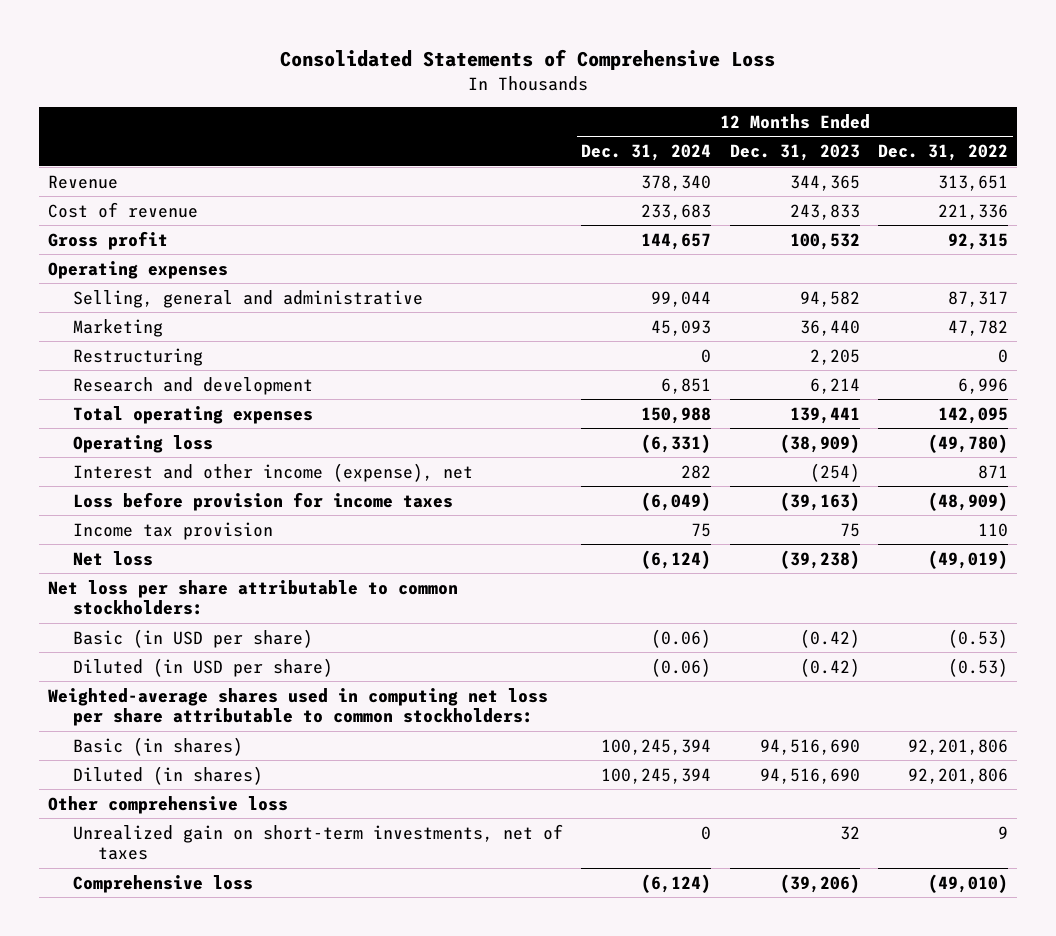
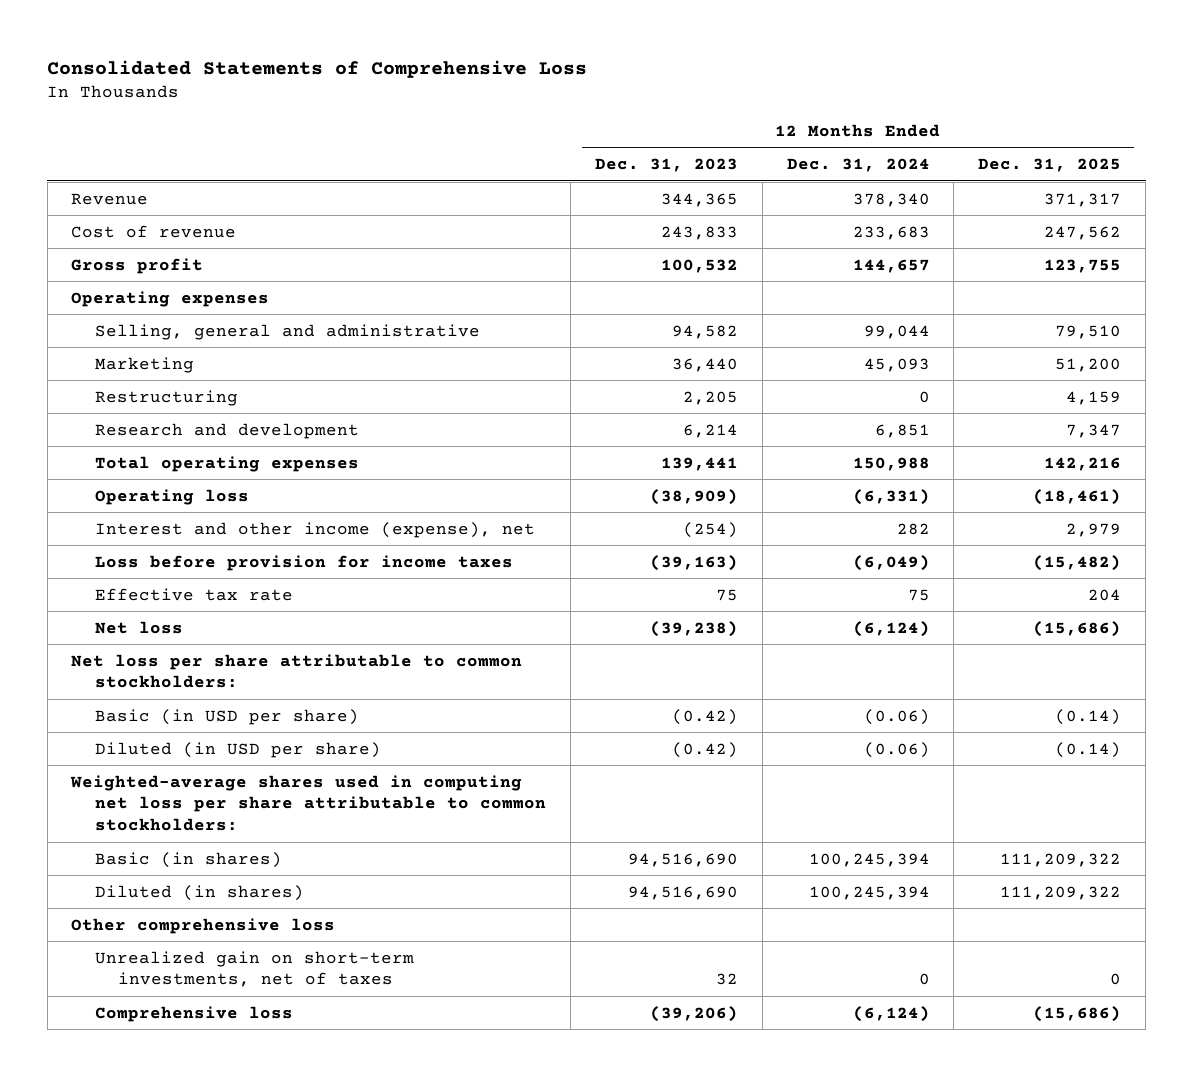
- | 12 Months Ended Dec. 31, 2024 | 12 Months Ended Dec. 31, 2023 | 12 Months Ended Dec. 31, 2022
+ | 12 Months Ended Dec. 31, 2023 | 12 Months Ended Dec. 31, 2024 | 12 Months Ended Dec. 31, 2025
- Income tax provision | 75 | 75 | 110
+ Effective tax rate | 75 | 75 | 204

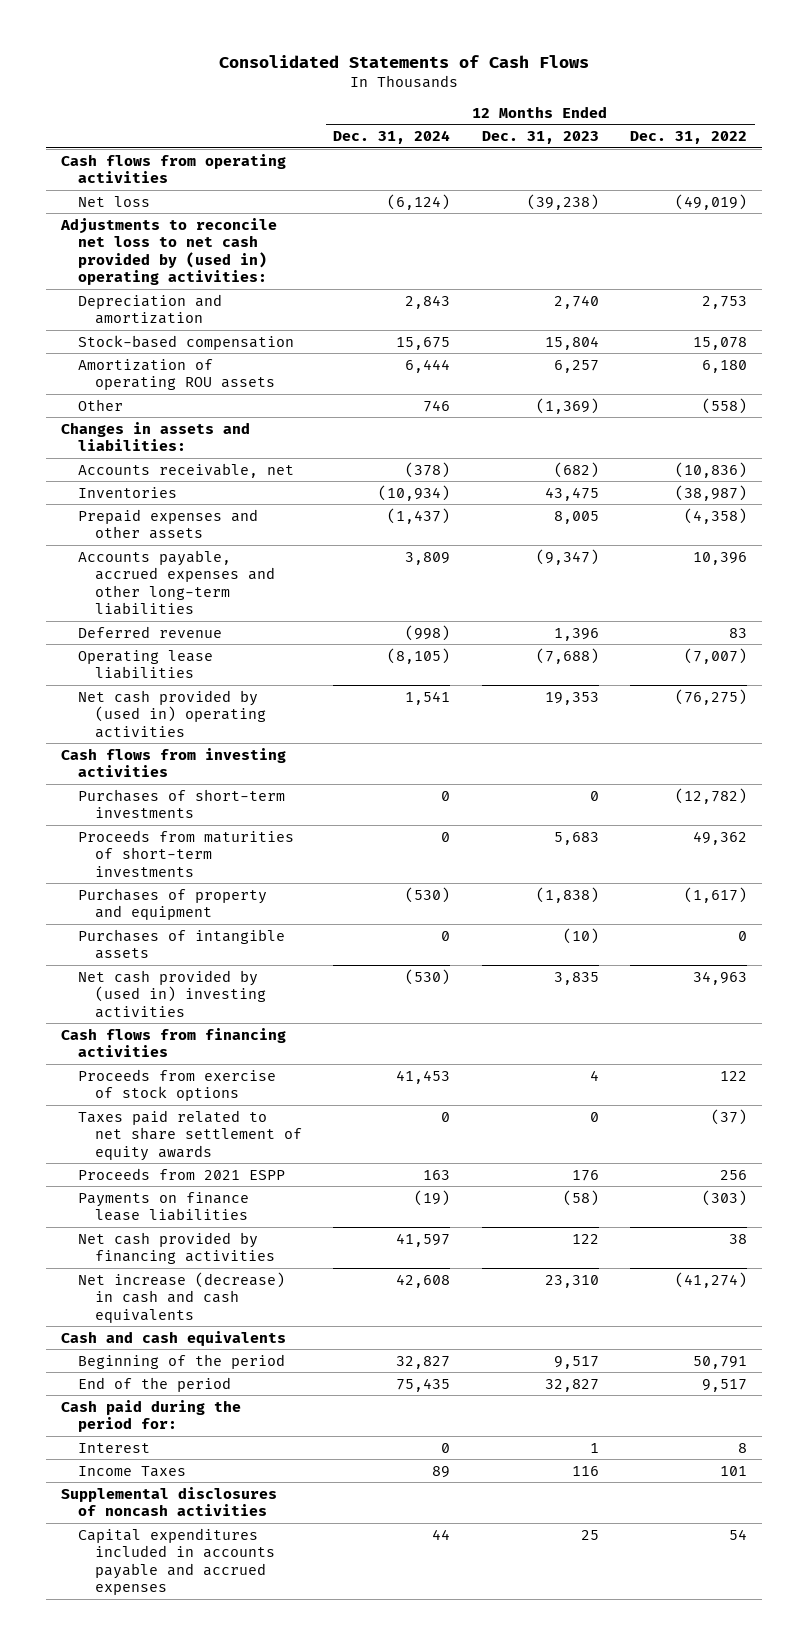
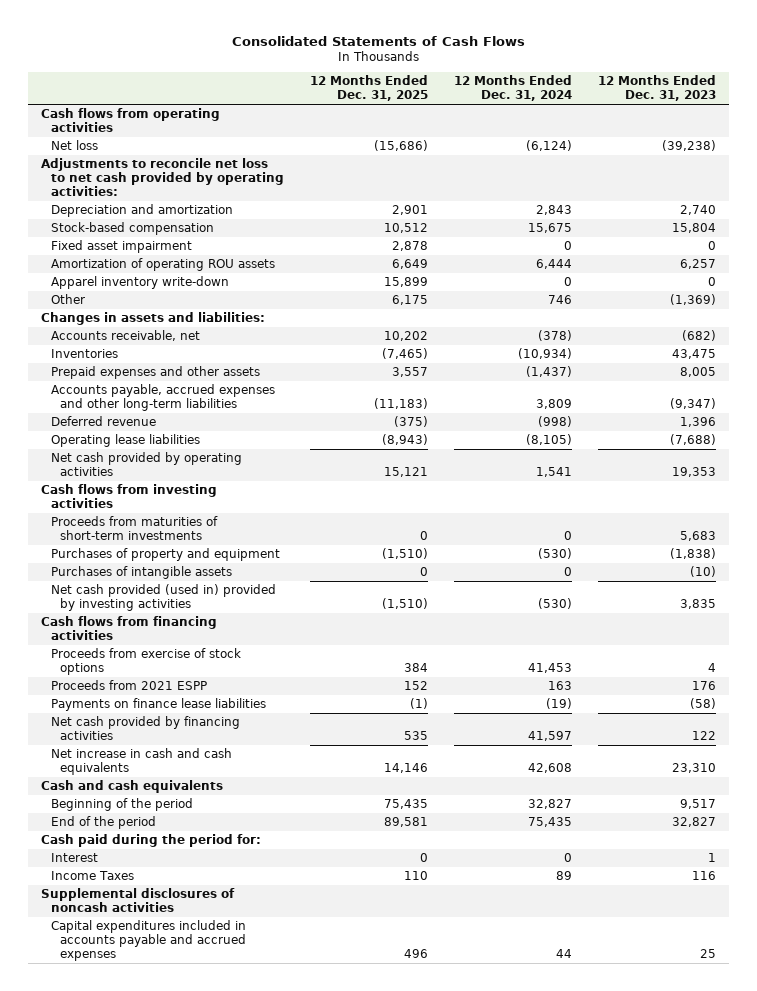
- | 12 Months Ended Dec. 31, 2024 | 12 Months Ended Dec. 31, 2023 | 12 Months Ended Dec. 31, 2022
+ | 12 Months Ended Dec. 31, 2025 | 12 Months Ended Dec. 31, 2024 | 12 Months Ended Dec. 31, 2023
- Adjustments to reconcile net loss to net cash provided by (used in) operating activities:
+ Adjustments to reconcile net loss to net cash provided by operating activities:
+ Fixed asset impairment | 2,878 | 0 | 0
+ Apparel inventory write-down | 15,899 | 0 | 0
- Net cash provided by (used in) operating activities | 1,541 | 19,353 | (76,275)
+ Net cash provided by operating activities | 15,121 | 1,541 | 19,353
- Purchases of short-term investments | 0 | 0 | (12,782)
- Net cash provided by (used in) investing activities | (530) | 3,835 | 34,963
+ Net cash provided (used in) provided by investing activities | (1,510) | (530) | 3,835
- Taxes paid related to net share settlement of equity awards | 0 | 0 | (37)
- Net increase (decrease) in cash and cash equivalents | 42,608 | 23,310 | (41,274)
+ Net increase in cash and cash equivalents | 14,146 | 42,608 | 23,310

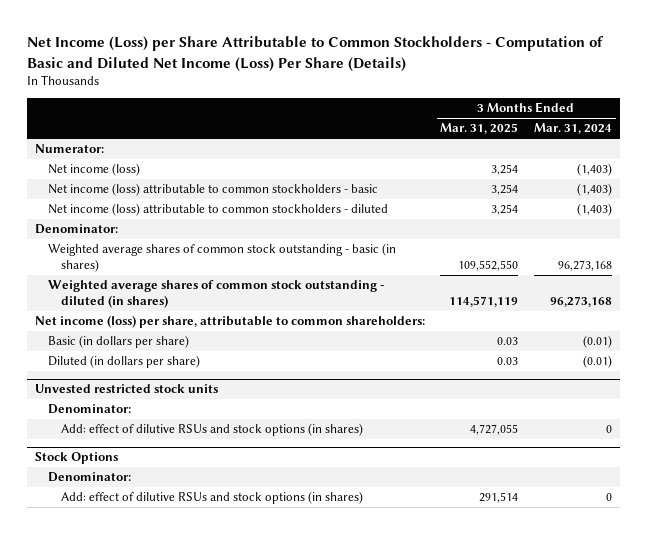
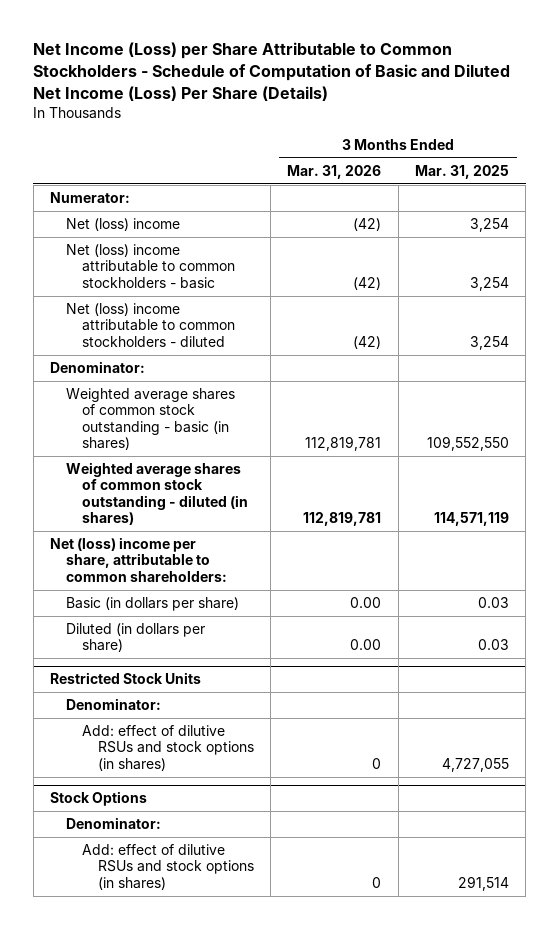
- Net Income (Loss) per Share Attributable to Common Stockholders - Computation of Basic and Diluted Net Income (Loss) Per Share (Details)
+ Net Income (Loss) per Share Attributable to Common Stockholders - Schedule of Computation of Basic and Diluted Net Income (Loss) Per Share (Details)
- | 3 Months Ended Mar. 31, 2025 | 3 Months Ended Mar. 31, 2024
+ | 3 Months Ended Mar. 31, 2026 | 3 Months Ended Mar. 31, 2025
- Net income (loss) | 3,254 | (1,403)
- Net income (loss) attributable to common stockholders - basic | 3,254 | (1,403)
- Net income (loss) attributable to common stockholders - diluted | 3,254 | (1,403)
+ Net (loss) income | (42) | 3,254
+ Net (loss) income attributable to common stockholders - basic | (42) | 3,254
+ Net (loss) income attributable to common stockholders - diluted | (42) | 3,254
- Net income (loss) per share, attributable to common shareholders:
+ Net (loss) income per share, attributable to common shareholders:
- Unvested restricted stock units
+ Restricted Stock Units

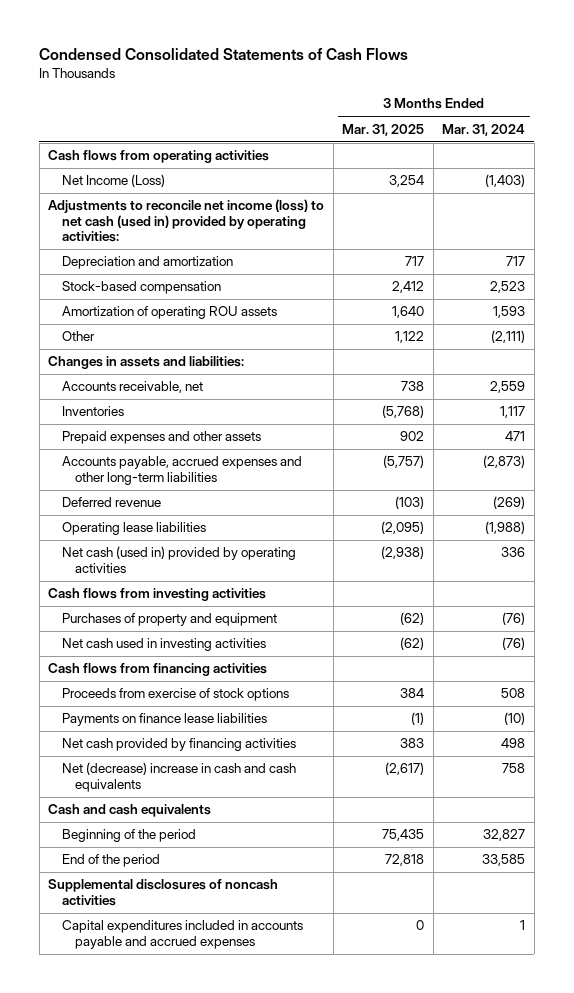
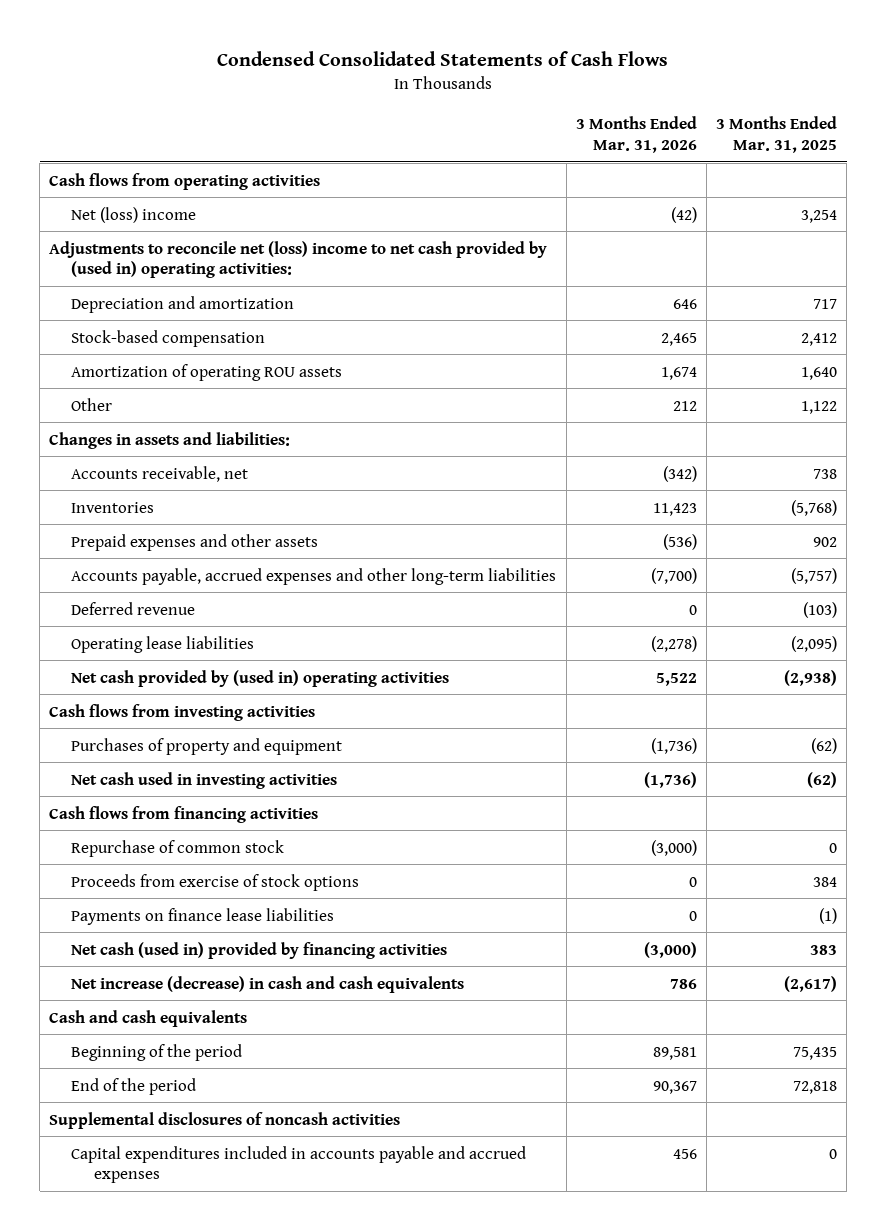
- | 3 Months Ended Mar. 31, 2025 | 3 Months Ended Mar. 31, 2024
+ | 3 Months Ended Mar. 31, 2026 | 3 Months Ended Mar. 31, 2025
- Net Income (Loss) | 3,254 | (1,403)
- Adjustments to reconcile net income (loss) to net cash (used in) provided by operating activities:
+ Net (loss) income | (42) | 3,254
+ Adjustments to reconcile net (loss) income to net cash provided by (used in) operating activities:
- Net cash (used in) provided by operating activities | (2,938) | 336
+ Net cash provided by (used in) operating activities | 5,522 | (2,938)
+ Repurchase of common stock | (3,000) | 0
- Net cash provided by financing activities | 383 | 498
- Net (decrease) increase in cash and cash equivalents | (2,617) | 758
+ Net cash (used in) provided by financing activities | (3,000) | 383
+ Net increase (decrease) in cash and cash equivalents | 786 | (2,617)

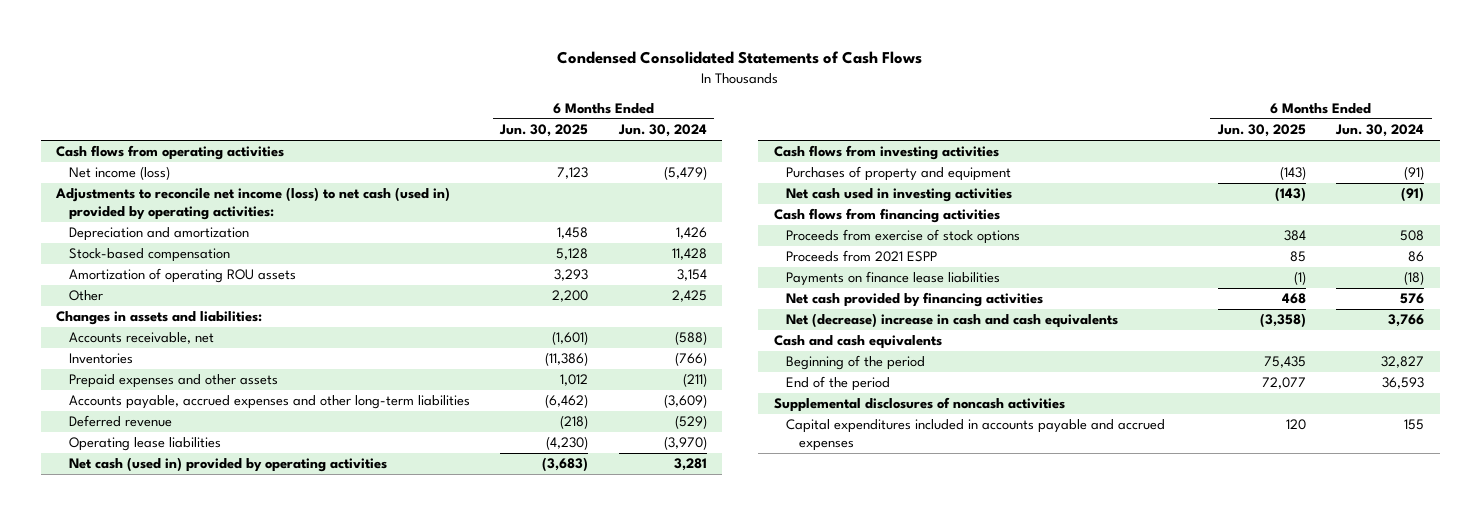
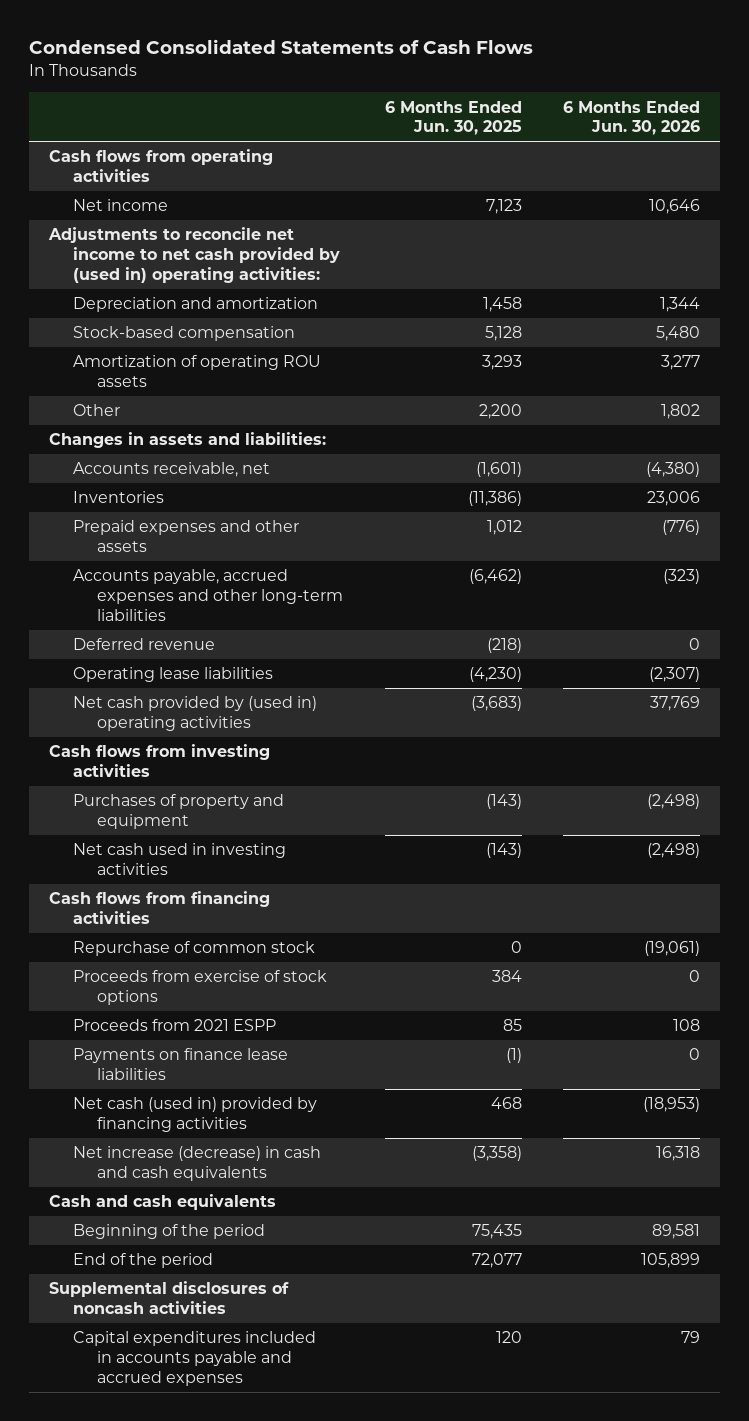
- | 6 Months Ended Jun. 30, 2025 | 6 Months Ended Jun. 30, 2024
+ | 6 Months Ended Jun. 30, 2025 | 6 Months Ended Jun. 30, 2026
- Net income (loss) | 7,123 | (5,479)
- Adjustments to reconcile net income (loss) to net cash (used in) provided by operating activities:
+ Net income | 7,123 | 10,646
+ Adjustments to reconcile net income to net cash provided by (used in) operating activities:
- Net cash (used in) provided by operating activities | (3,683) | 3,281
+ Net cash provided by (used in) operating activities | (3,683) | 37,769
+ Repurchase of common stock | 0 | (19,061)
- Net cash provided by financing activities | 468 | 576
- Net (decrease) increase in cash and cash equivalents | (3,358) | 3,766
+ Net cash (used in) provided by financing activities | 468 | (18,953)
+ Net increase (decrease) in cash and cash equivalents | (3,358) | 16,318

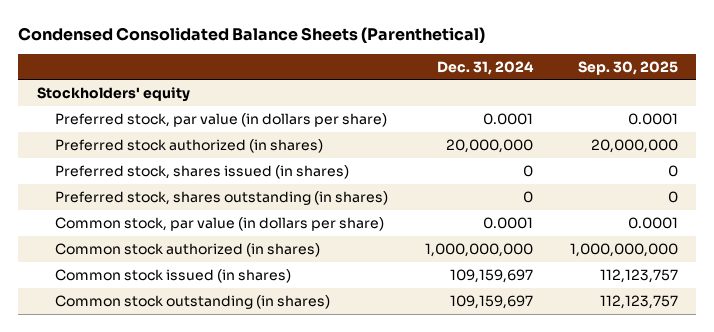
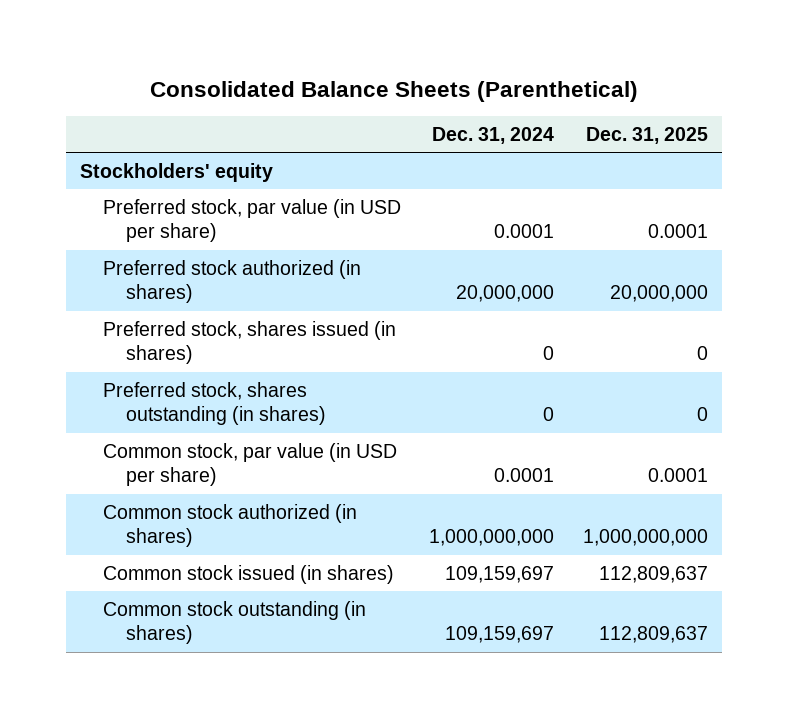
- Condensed Consolidated Balance Sheets (Parenthetical)
+ Consolidated Balance Sheets (Parenthetical)
- | Dec. 31, 2024 | Sep. 30, 2025
+ | Dec. 31, 2024 | Dec. 31, 2025
- Preferred stock, par value (in dollars per share) | 0.0001 | 0.0001
+ Preferred stock, par value (in USD per share) | 0.0001 | 0.0001
- Common stock, par value (in dollars per share) | 0.0001 | 0.0001
+ Common stock, par value (in USD per share) | 0.0001 | 0.0001

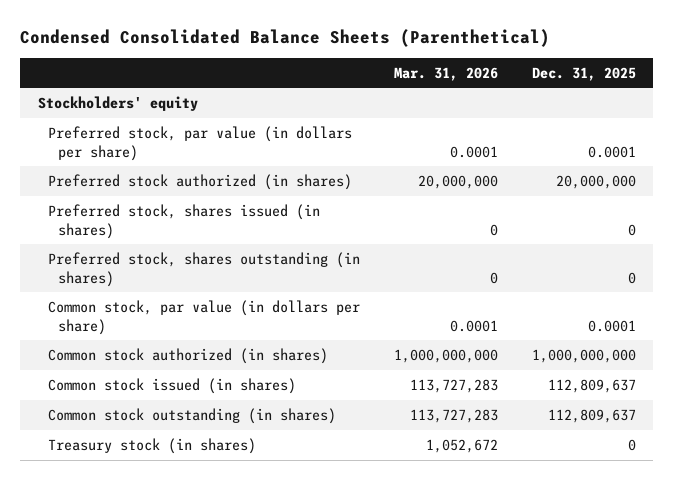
- Consolidated Balance Sheets (Parenthetical)
+ Condensed Consolidated Balance Sheets (Parenthetical)
- | Dec. 31, 2024 | Dec. 31, 2025
+ | Mar. 31, 2026 | Dec. 31, 2025
- Preferred stock, par value (in USD per share) | 0.0001 | 0.0001
+ Preferred stock, par value (in dollars per share) | 0.0001 | 0.0001
- Common stock, par value (in USD per share) | 0.0001 | 0.0001
+ Common stock, par value (in dollars per share) | 0.0001 | 0.0001
+ Treasury stock (in shares) | 1,052,672 | 0

